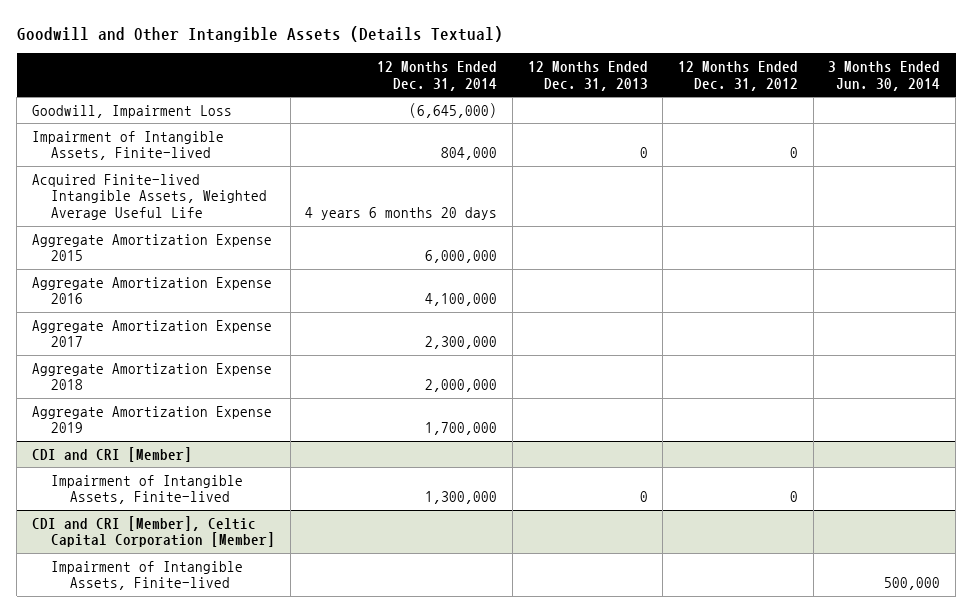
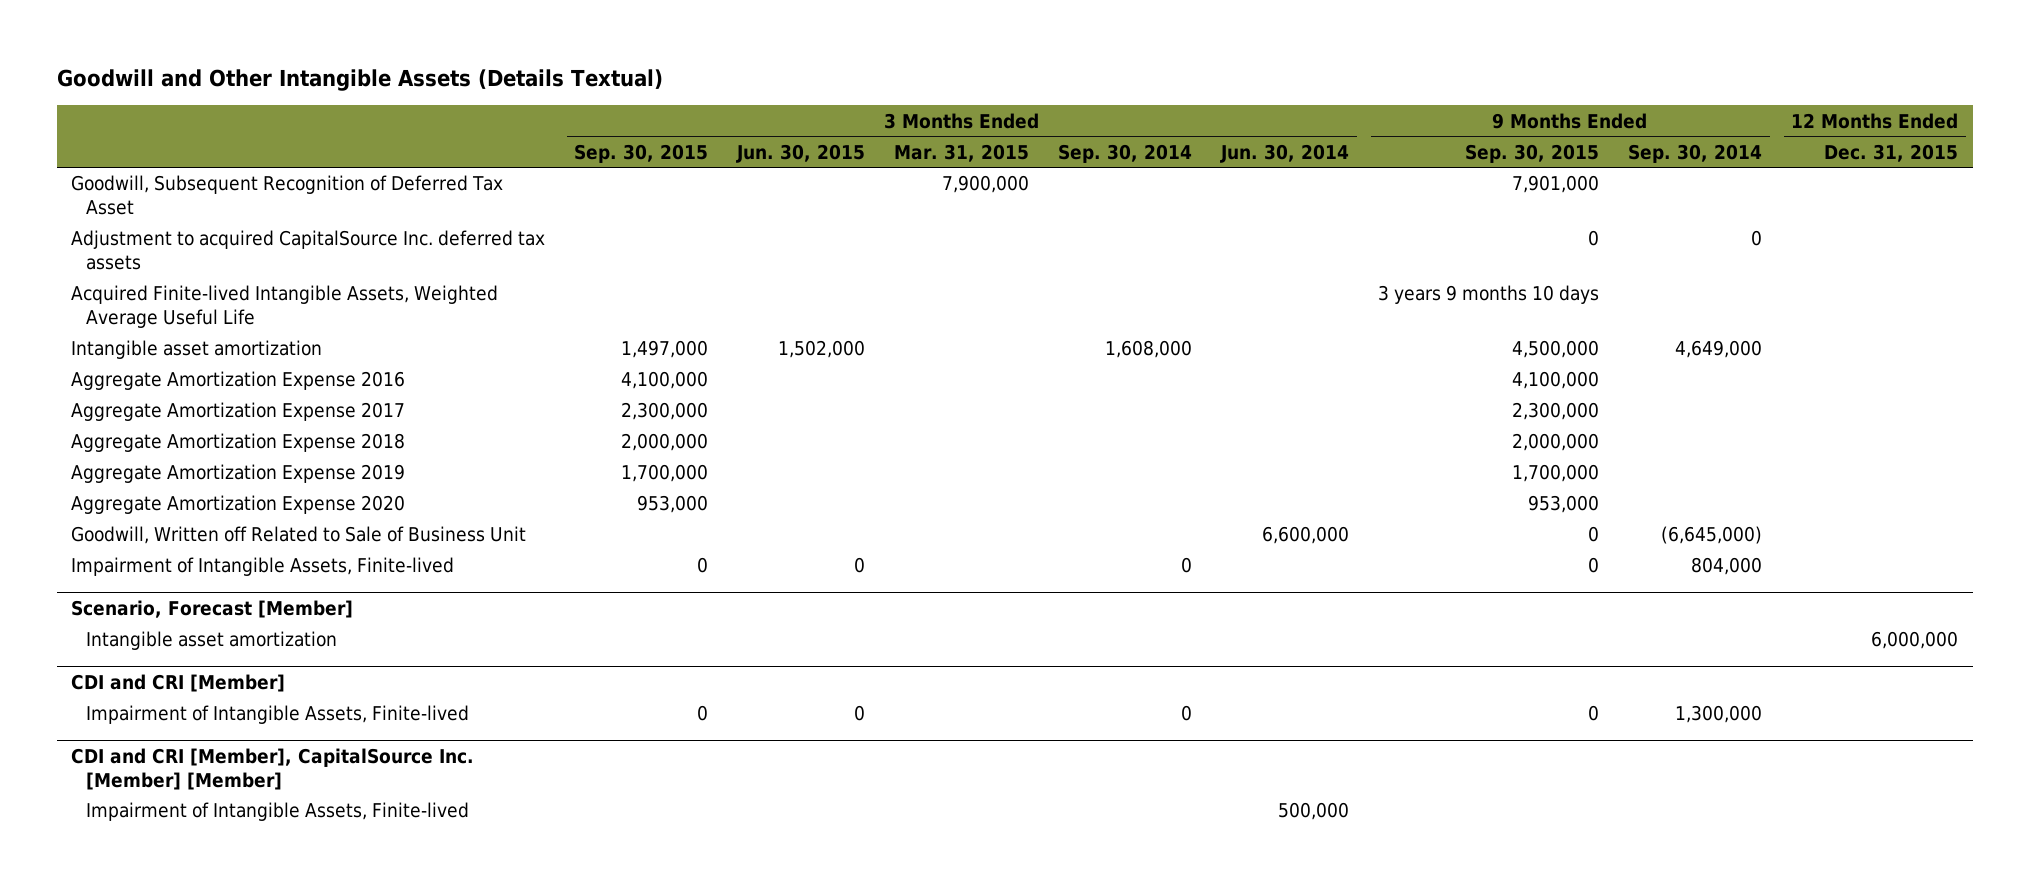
- | 12 Months Ended Dec. 31, 2014 | 12 Months Ended Dec. 31, 2013 | 12 Months Ended Dec. 31, 2012 | 3 Months Ended Jun. 30, 2014
+ | 3 Months Ended Sep. 30, 2015 | 3 Months Ended Jun. 30, 2015 | 3 Months Ended Mar. 31, 2015 | 3 Months Ended Sep. 30, 2014 | 3 Months Ended Jun. 30, 2014 | 9 Months Ended Sep. 30, 2015 | 9 Months Ended Sep. 30, 2014 | 12 Months Ended Dec. 31, 2015
- Goodwill, Impairment Loss | (6,645,000) | | |
+ Goodwill, Subsequent Recognition of Deferred Tax Asset | | | 7,900,000 | | | 7,901,000 | |
+ Adjustment to acquired CapitalSource Inc. deferred tax assets | | | | | | 0 | 0 |
- Aggregate Amortization Expense 2015 | 6,000,000 | | |
+ Intangible asset amortization | 1,497,000 | 1,502,000 | | 1,608,000 | | 4,500,000 | 4,649,000 |
+ Aggregate Amortization Expense 2020 | 953,000 | | | | | 953,000 | |
+ Goodwill, Written off Related to Sale of Business Unit | | | | | 6,600,000 | 0 | (6,645,000) |
moved down: Impairment of Intangible Assets, Finite-lived | 0 | 0 | | 0 | | 0 | 804,000 |
+ Scenario, Forecast [Member]
+ Intangible asset amortization | | | | | | | | 6,000,000
- CDI and CRI [Member], Celtic Capital Corporation [Member]
+ CDI and CRI [Member], CapitalSource Inc. [Member] [Member]

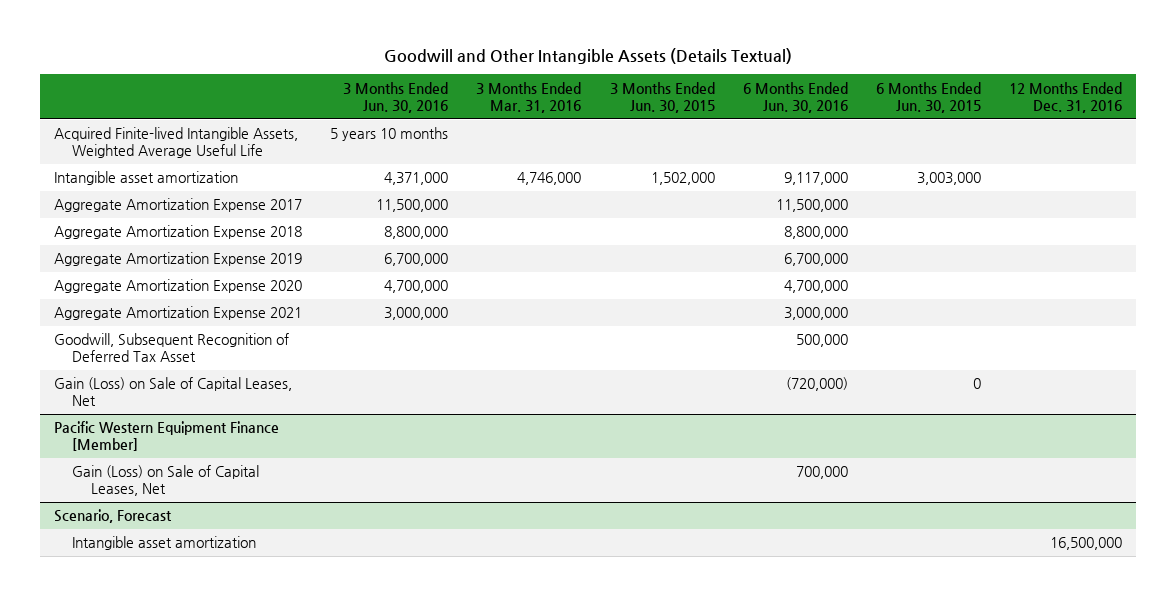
- | 3 Months Ended Sep. 30, 2015 | 3 Months Ended Jun. 30, 2015 | 3 Months Ended Mar. 31, 2015 | 3 Months Ended Sep. 30, 2014 | 3 Months Ended Jun. 30, 2014 | 9 Months Ended Sep. 30, 2015 | 9 Months Ended Sep. 30, 2014 | 12 Months Ended Dec. 31, 2015
+ | 3 Months Ended Jun. 30, 2016 | 3 Months Ended Mar. 31, 2016 | 3 Months Ended Jun. 30, 2015 | 6 Months Ended Jun. 30, 2016 | 6 Months Ended Jun. 30, 2015 | 12 Months Ended Dec. 31, 2016
- Adjustment to acquired CapitalSource Inc. deferred tax assets | | | | | | 0 | 0 |
- Aggregate Amortization Expense 2016 | 4,100,000 | | | | | 4,100,000 | |
- Goodwill, Written off Related to Sale of Business Unit | | | | | 6,600,000 | 0 | (6,645,000) |
- Impairment of Intangible Assets, Finite-lived | 0 | 0 | | 0 | | 0 | 804,000 |
- Scenario, Forecast [Member]
+ Aggregate Amortization Expense 2021 | 3,000,000 | | | 3,000,000 | |
moved down: Goodwill, Subsequent Recognition of Deferred Tax Asset | | | | 500,000 | |
+ Gain (Loss) on Sale of Capital Leases, Net | | | | (720,000) | 0 |
+ Pacific Western Equipment Finance [Member]
+ Gain (Loss) on Sale of Capital Leases, Net | | | | 700,000 | |
+ Scenario, Forecast
- CDI and CRI [Member]
- Impairment of Intangible Assets, Finite-lived | 0 | 0 | | 0 | | 0 | 1,300,000 |
- CDI and CRI [Member], CapitalSource Inc. [Member] [Member]
- Impairment of Intangible Assets, Finite-lived | | | | | 500,000 | | |

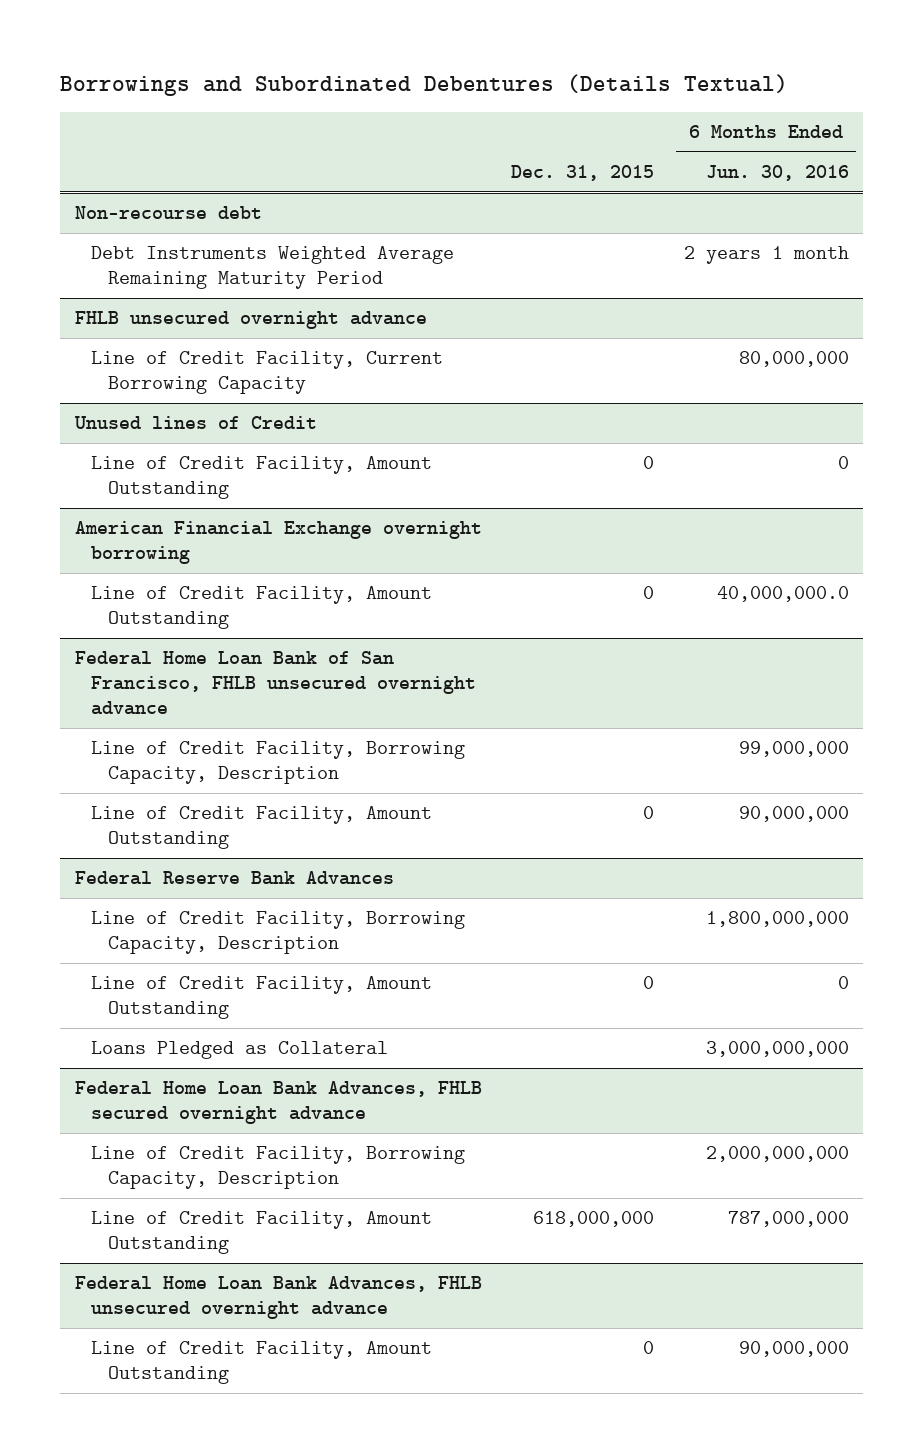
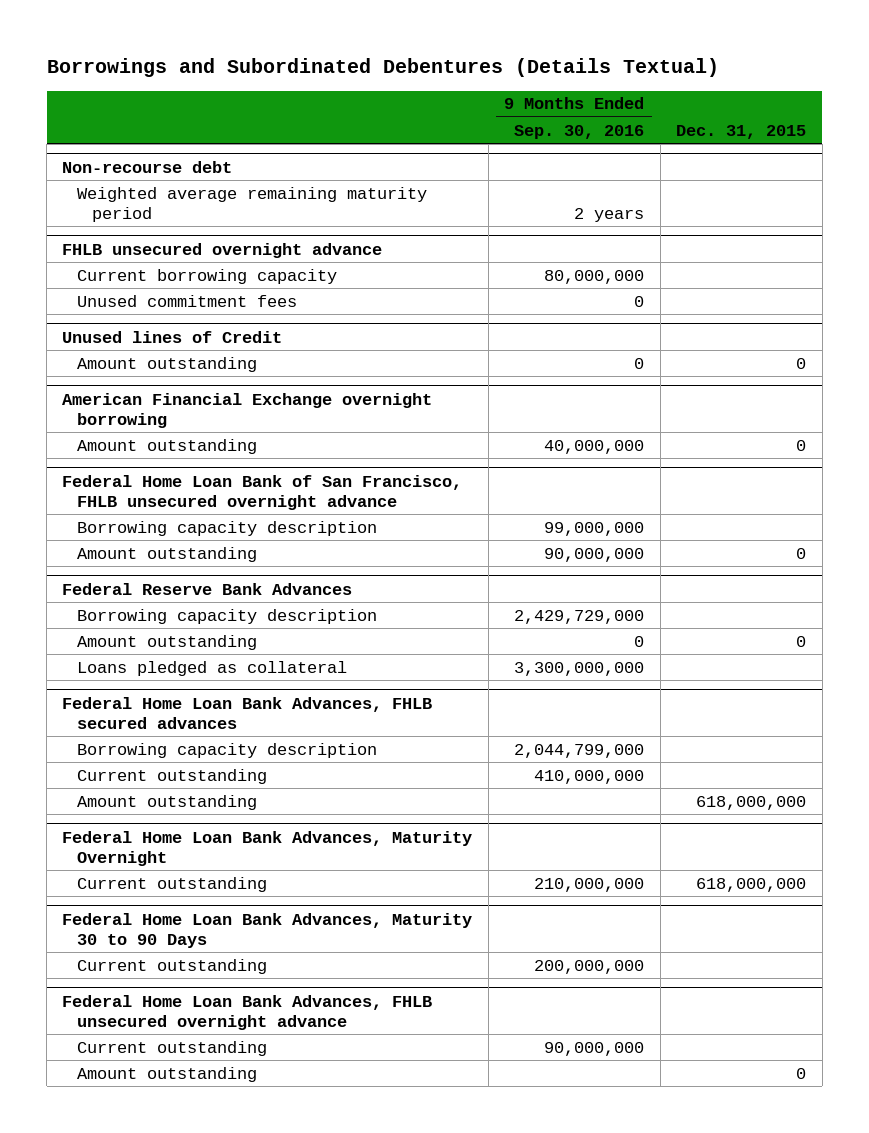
- | Dec. 31, 2015 | 6 Months Ended Jun. 30, 2016
+ | 9 Months Ended Sep. 30, 2016 | Dec. 31, 2015
@ Non-recourse debt
- Debt Instruments Weighted Average Remaining Maturity Period | | 2 years 1 month
+ Weighted average remaining maturity period | 2 years |
@ FHLB unsecured overnight advance
- Line of Credit Facility, Current Borrowing Capacity | | 80,000,000
+ Current borrowing capacity | 80,000,000 |
+ Unused commitment fees | 0 |
@ Unused lines of Credit
- Line of Credit Facility, Amount Outstanding | 0 | 0
+ Amount outstanding | 0 | 0
@ American Financial Exchange overnight borrowing
- Line of Credit Facility, Amount Outstanding | 0 | 40,000,000.0
+ Amount outstanding | 40,000,000 | 0
@ Federal Home Loan Bank of San Francisco, FHLB unsecured overnight advance
- Line of Credit Facility, Borrowing Capacity, Description | | 99,000,000
- Line of Credit Facility, Amount Outstanding | 0 | 90,000,000
+ Borrowing capacity description | 99,000,000 |
+ Amount outstanding | 90,000,000 | 0
@ Federal Reserve Bank Advances
- Line of Credit Facility, Borrowing Capacity, Description | | 1,800,000,000
- Line of Credit Facility, Amount Outstanding | 0 | 0
- Loans Pledged as Collateral | | 3,000,000,000
- Federal Home Loan Bank Advances, FHLB secured overnight advance
- Line of Credit Facility, Borrowing Capacity, Description | | 2,000,000,000
- Line of Credit Facility, Amount Outstanding | 618,000,000 | 787,000,000
@ Federal Reserve Bank Advances
+ Borrowing capacity description | 2,429,729,000 |
+ Amount outstanding | 0 | 0
+ Loans pledged as collateral | 3,300,000,000 |
+ Federal Home Loan Bank Advances, FHLB secured advances
+ Borrowing capacity description | 2,044,799,000 |
+ Current outstanding | 410,000,000 |
+ Amount outstanding | | 618,000,000
+ Federal Home Loan Bank Advances, Maturity Overnight
+ Current outstanding | 210,000,000 | 618,000,000
+ Federal Home Loan Bank Advances, Maturity 30 to 90 Days
+ Current outstanding | 200,000,000 |
@ Federal Home Loan Bank Advances, FHLB unsecured overnight advance
- Line of Credit Facility, Amount Outstanding | 0 | 90,000,000
+ Current outstanding | 90,000,000 |
+ Amount outstanding | | 0

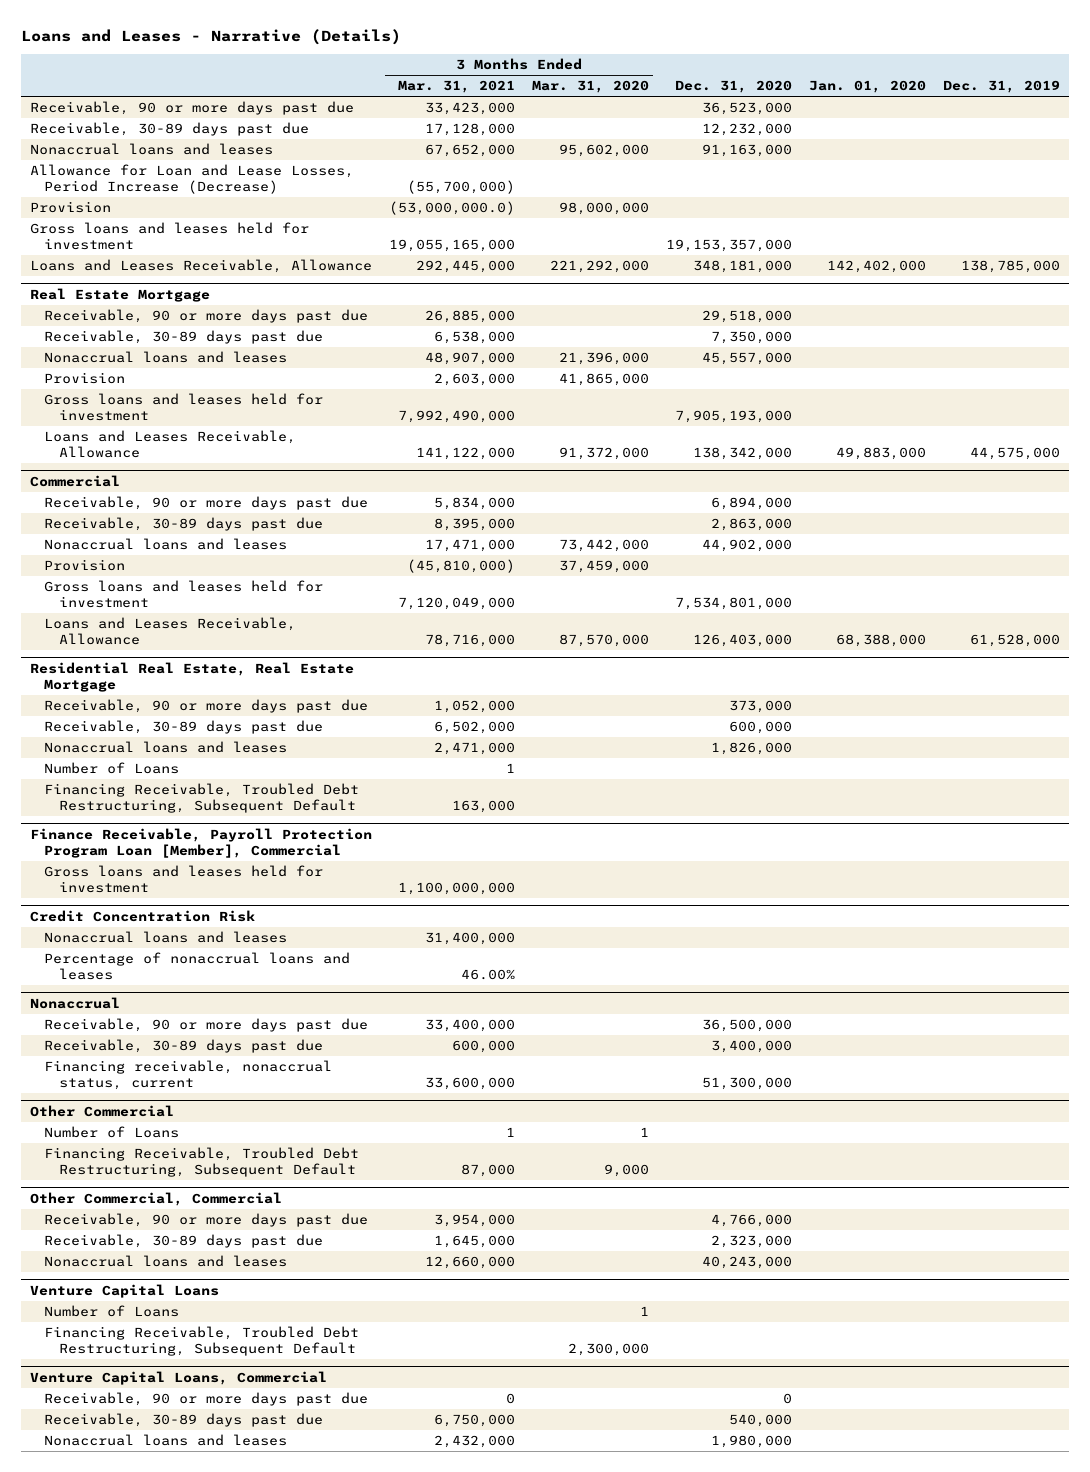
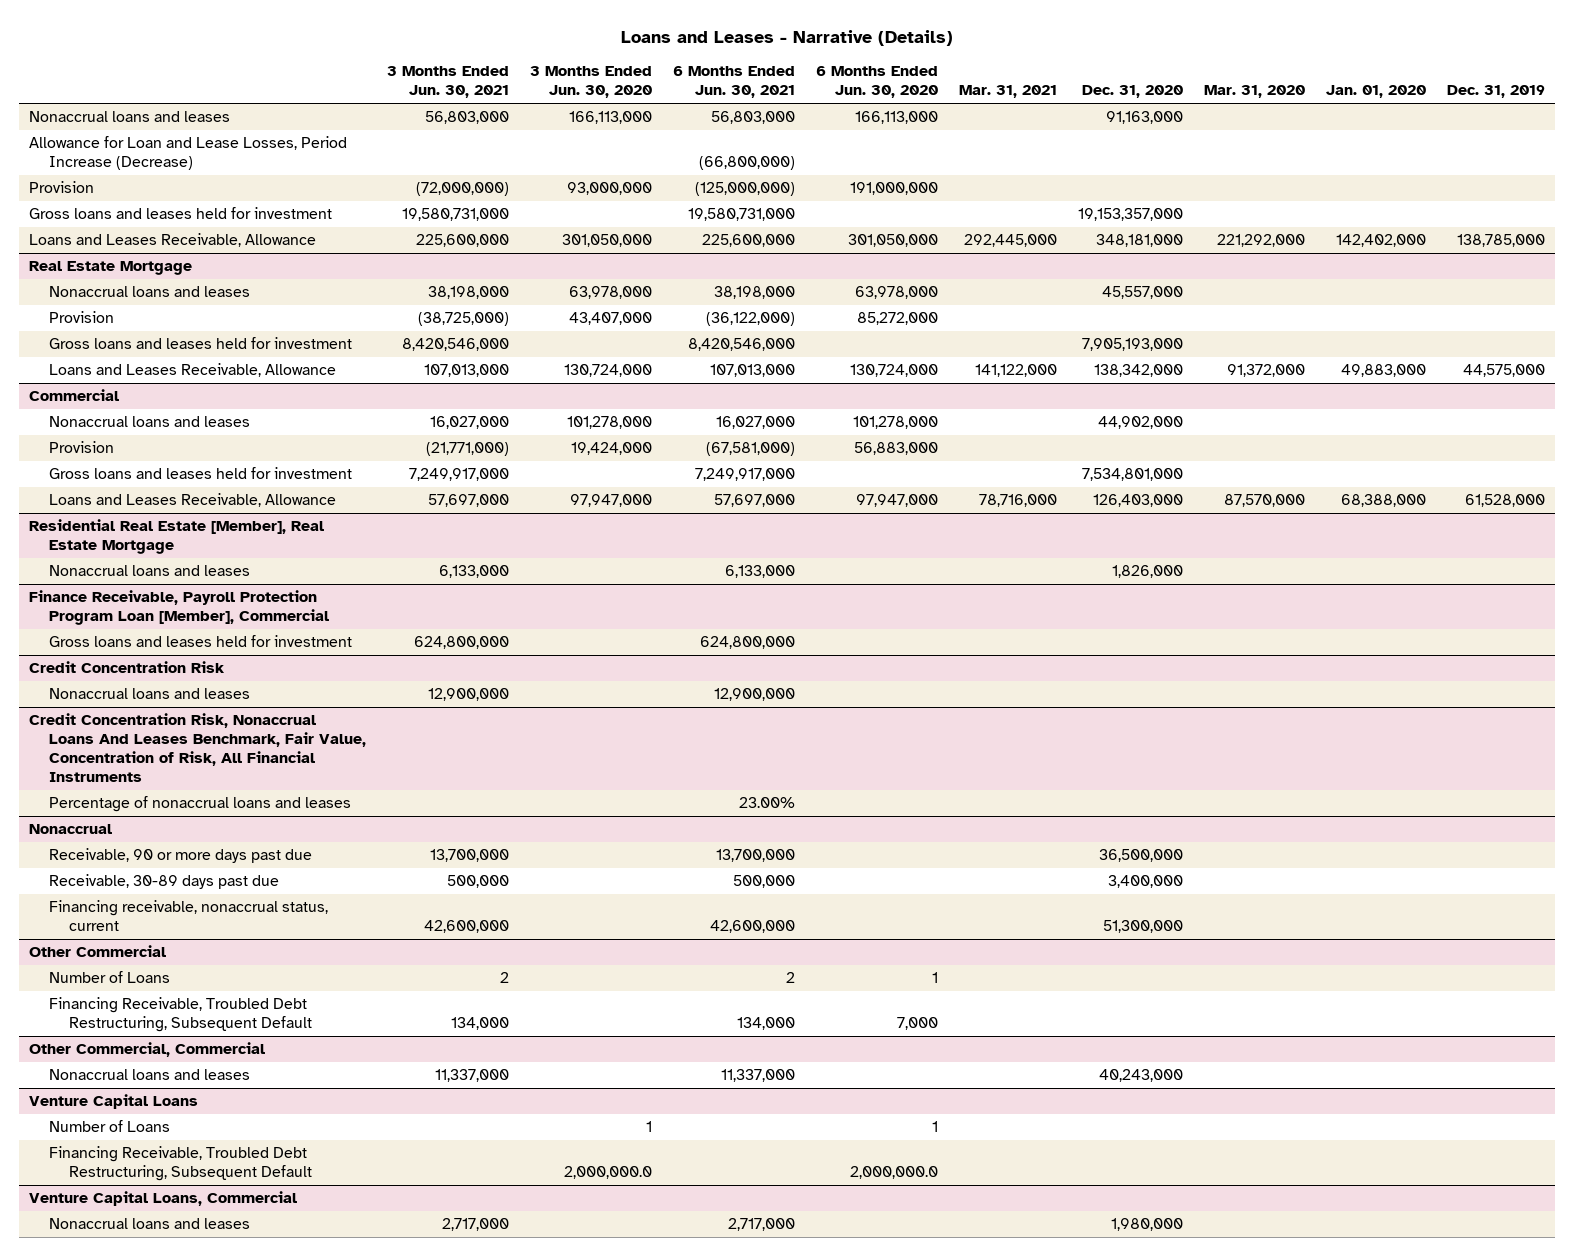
- | 3 Months Ended Mar. 31, 2021 | 3 Months Ended Mar. 31, 2020 | Dec. 31, 2020 | Jan. 01, 2020 | Dec. 31, 2019
+ | 3 Months Ended Jun. 30, 2021 | 3 Months Ended Jun. 30, 2020 | 6 Months Ended Jun. 30, 2021 | 6 Months Ended Jun. 30, 2020 | Mar. 31, 2021 | Dec. 31, 2020 | Mar. 31, 2020 | Jan. 01, 2020 | Dec. 31, 2019
- Receivable, 90 or more days past due | 33,423,000 | | 36,523,000 | |
- Receivable, 30-89 days past due | 17,128,000 | | 12,232,000 | |
@ Real Estate Mortgage
- Receivable, 90 or more days past due | 26,885,000 | | 29,518,000 | |
- Receivable, 30-89 days past due | 6,538,000 | | 7,350,000 | |
@ Commercial
- Receivable, 90 or more days past due | 5,834,000 | | 6,894,000 | |
- Receivable, 30-89 days past due | 8,395,000 | | 2,863,000 | |
- Residential Real Estate, Real Estate Mortgage
- Receivable, 90 or more days past due | 1,052,000 | | 373,000 | |
- Receivable, 30-89 days past due | 6,502,000 | | 600,000 | |
+ Residential Real Estate [Member], Real Estate Mortgage
- Number of Loans | 1 | | | |
- Financing Receivable, Troubled Debt Restructuring, Subsequent Default | 163,000 | | | |
@ Credit Concentration Risk
- Percentage of nonaccrual loans and leases | 46.00% | | | |
+ Credit Concentration Risk, Nonaccrual Loans And Leases Benchmark, Fair Value, Concentration of Risk, All Financial Instruments
+ Percentage of nonaccrual loans and leases | | | 23.00% | | | | | |
@ Other Commercial, Commercial
- Receivable, 90 or more days past due | 3,954,000 | | 4,766,000 | |
- Receivable, 30-89 days past due | 1,645,000 | | 2,323,000 | |
@ Venture Capital Loans, Commercial
- Receivable, 90 or more days past due | 0 | | 0 | |
- Receivable, 30-89 days past due | 6,750,000 | | 540,000 | |

